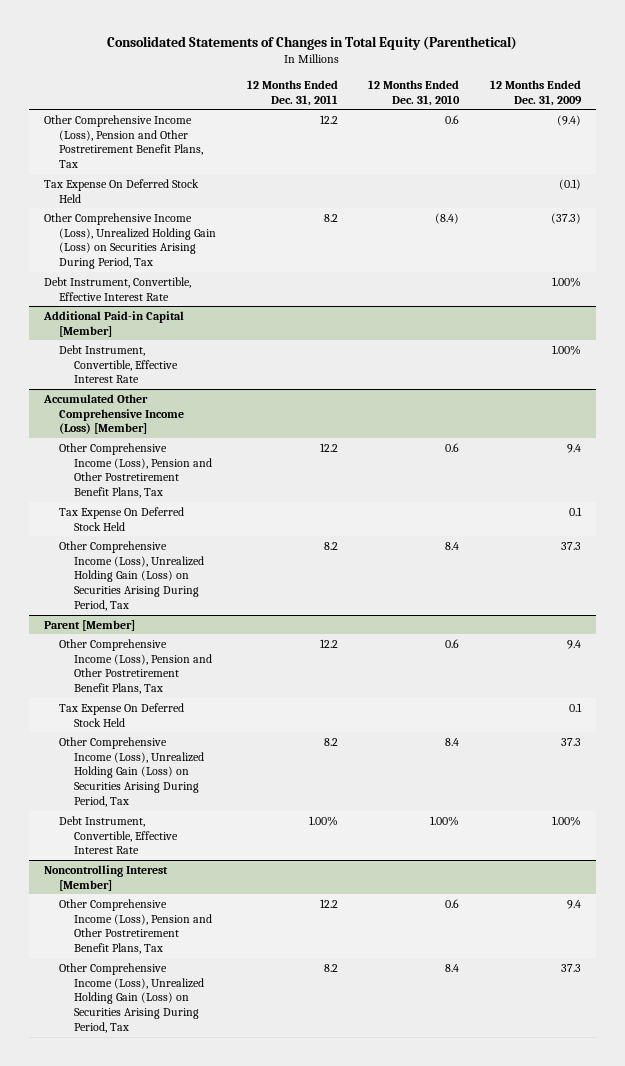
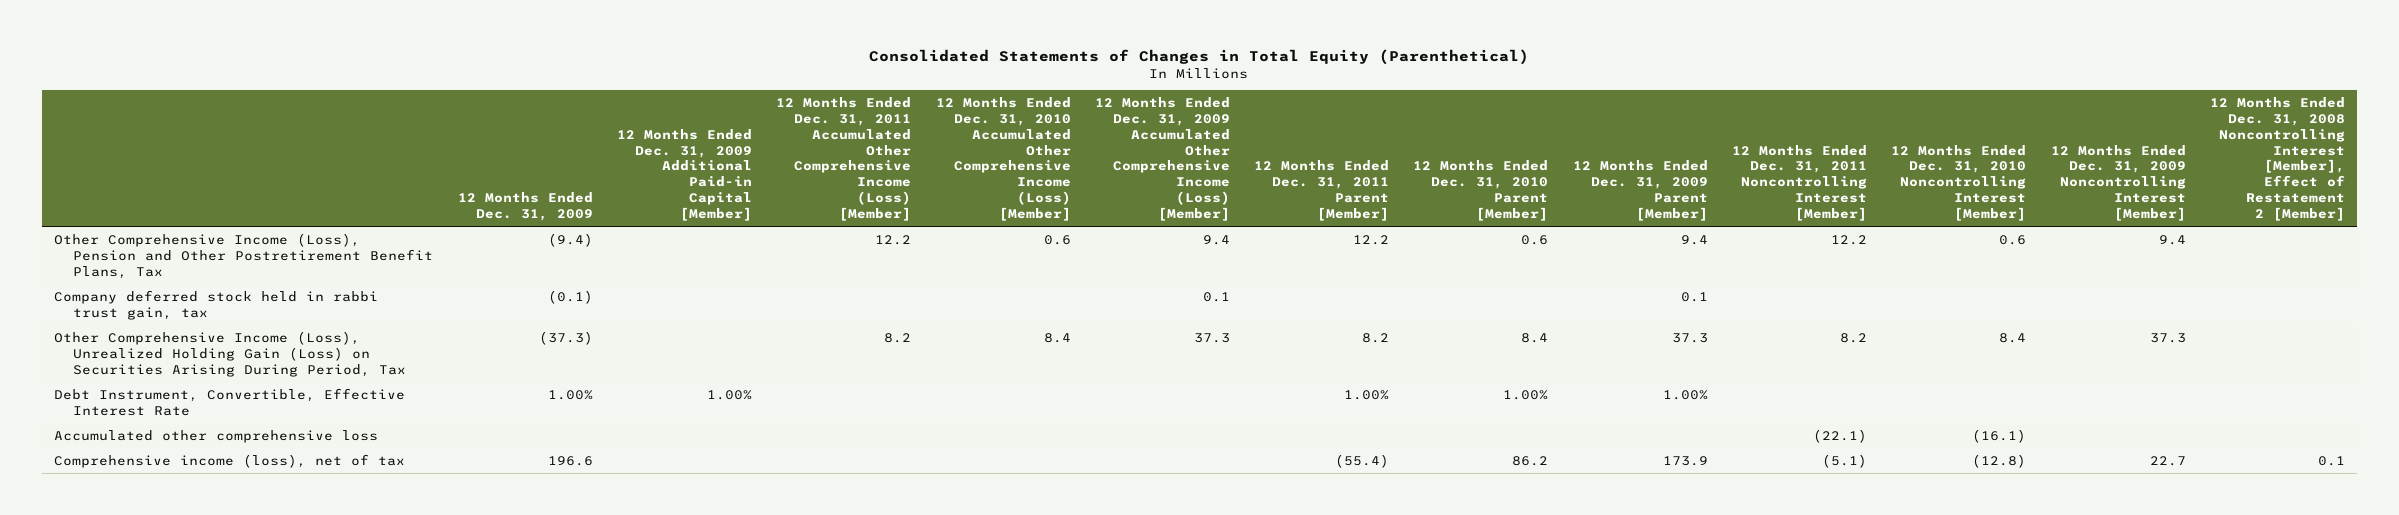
- | 12 Months Ended Dec. 31, 2011 | 12 Months Ended Dec. 31, 2010 | 12 Months Ended Dec. 31, 2009
+ | 12 Months Ended Dec. 31, 2009 | 12 Months Ended Dec. 31, 2009 Additional Paid-in Capital [Member] | 12 Months Ended Dec. 31, 2011 Accumulated Other Comprehensive Income (Loss) [Member] | 12 Months Ended Dec. 31, 2010 Accumulated Other Comprehensive Income (Loss) [Member] | 12 Months Ended Dec. 31, 2009 Accumulated Other Comprehensive Income (Loss) [Member] | 12 Months Ended Dec. 31, 2011 Parent [Member] | 12 Months Ended Dec. 31, 2010 Parent [Member] | 12 Months Ended Dec. 31, 2009 Parent [Member] | 12 Months Ended Dec. 31, 2011 Noncontrolling Interest [Member] | 12 Months Ended Dec. 31, 2010 Noncontrolling Interest [Member] | 12 Months Ended Dec. 31, 2009 Noncontrolling Interest [Member] | 12 Months Ended Dec. 31, 2008 Noncontrolling Interest [Member], Effect of Restatement 2 [Member]
- Tax Expense On Deferred Stock Held | | | (0.1)
+ Company deferred stock held in rabbi trust gain, tax | (0.1) | | | | 0.1 | | | 0.1 | | | |
- Additional Paid-in Capital [Member]
- Debt Instrument, Convertible, Effective Interest Rate | | | 1.00%
- Accumulated Other Comprehensive Income (Loss) [Member]
- Other Comprehensive Income (Loss), Pension and Other Postretirement Benefit Plans, Tax | 12.2 | 0.6 | 9.4
- Tax Expense On Deferred Stock Held | | | 0.1
- Other Comprehensive Income (Loss), Unrealized Holding Gain (Loss) on Securities Arising During Period, Tax | 8.2 | 8.4 | 37.3
- Parent [Member]
- Other Comprehensive Income (Loss), Pension and Other Postretirement Benefit Plans, Tax | 12.2 | 0.6 | 9.4
- Tax Expense On Deferred Stock Held | | | 0.1
- Other Comprehensive Income (Loss), Unrealized Holding Gain (Loss) on Securities Arising During Period, Tax | 8.2 | 8.4 | 37.3
- Debt Instrument, Convertible, Effective Interest Rate | 1.00% | 1.00% | 1.00%
- Noncontrolling Interest [Member]
- Other Comprehensive Income (Loss), Pension and Other Postretirement Benefit Plans, Tax | 12.2 | 0.6 | 9.4
- Other Comprehensive Income (Loss), Unrealized Holding Gain (Loss) on Securities Arising During Period, Tax | 8.2 | 8.4 | 37.3
+ Accumulated other comprehensive loss | | | | | | | | | (22.1) | (16.1) | |
+ Comprehensive income (loss), net of tax | 196.6 | | | | | (55.4) | 86.2 | 173.9 | (5.1) | (12.8) | 22.7 | 0.1

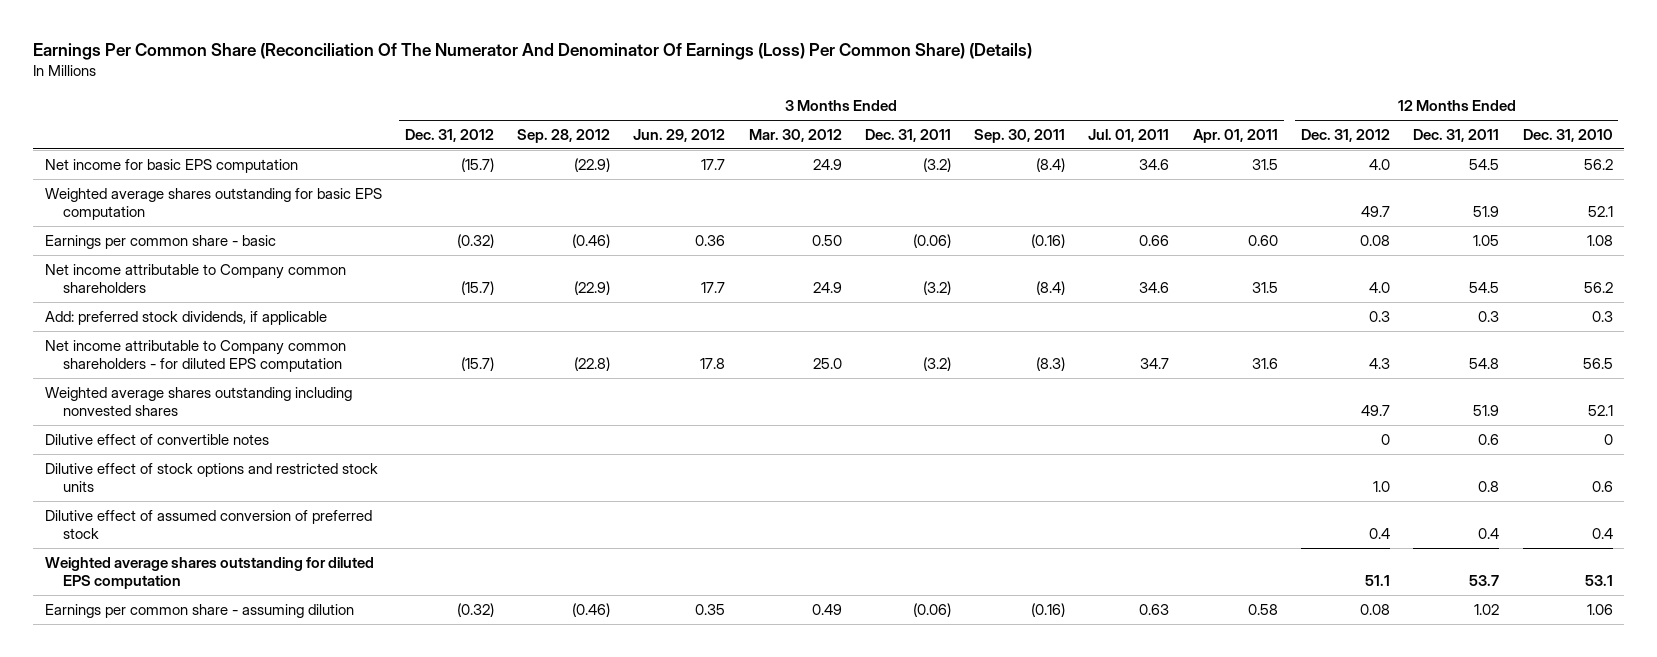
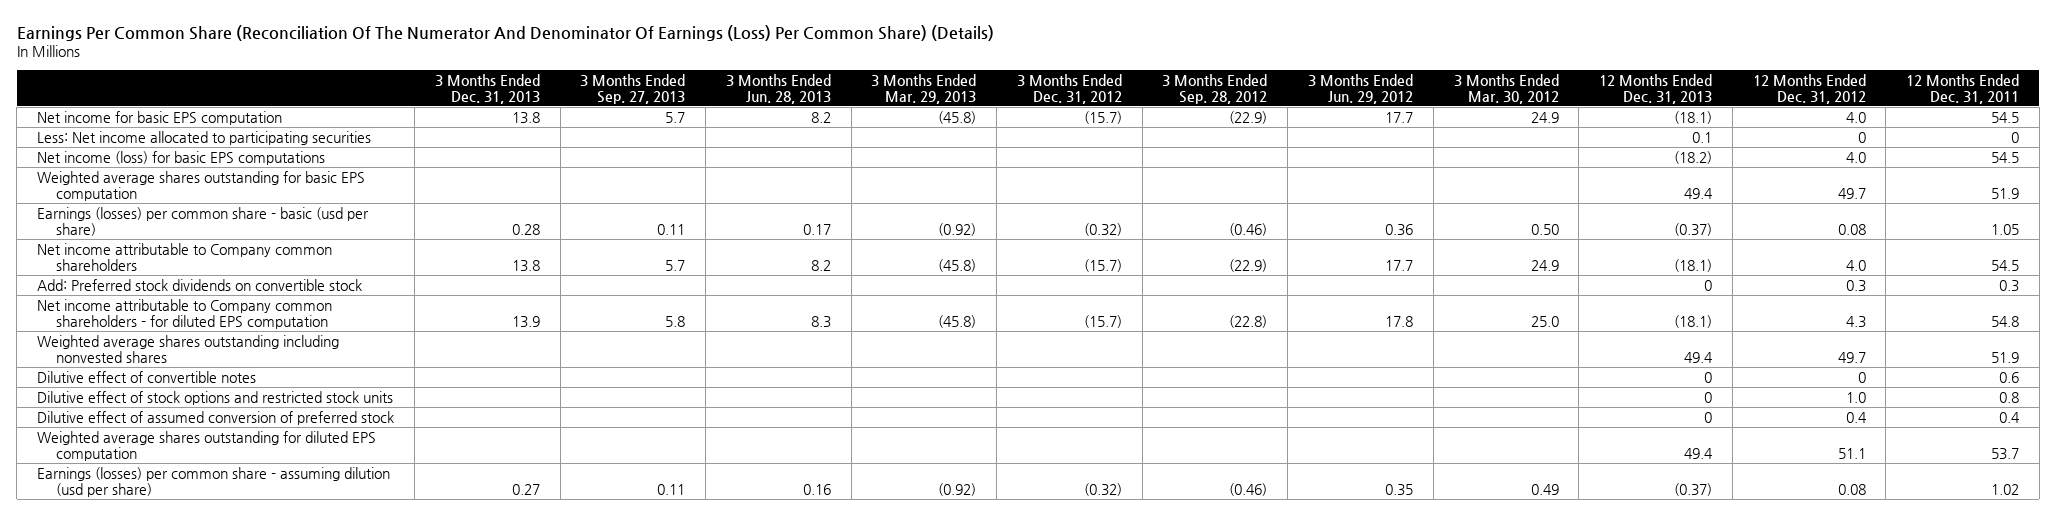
- | 3 Months Ended Dec. 31, 2012 | 3 Months Ended Sep. 28, 2012 | 3 Months Ended Jun. 29, 2012 | 3 Months Ended Mar. 30, 2012 | 3 Months Ended Dec. 31, 2011 | 3 Months Ended Sep. 30, 2011 | 3 Months Ended Jul. 01, 2011 | 3 Months Ended Apr. 01, 2011 | 12 Months Ended Dec. 31, 2012 | 12 Months Ended Dec. 31, 2011 | 12 Months Ended Dec. 31, 2010
+ | 3 Months Ended Dec. 31, 2013 | 3 Months Ended Sep. 27, 2013 | 3 Months Ended Jun. 28, 2013 | 3 Months Ended Mar. 29, 2013 | 3 Months Ended Dec. 31, 2012 | 3 Months Ended Sep. 28, 2012 | 3 Months Ended Jun. 29, 2012 | 3 Months Ended Mar. 30, 2012 | 12 Months Ended Dec. 31, 2013 | 12 Months Ended Dec. 31, 2012 | 12 Months Ended Dec. 31, 2011
+ Less: Net income allocated to participating securities | | | | | | | | | 0.1 | 0 | 0
+ Net income (loss) for basic EPS computations | | | | | | | | | (18.2) | 4.0 | 54.5
- Earnings per common share - basic | (0.32) | (0.46) | 0.36 | 0.50 | (0.06) | (0.16) | 0.66 | 0.60 | 0.08 | 1.05 | 1.08
+ Earnings (losses) per common share - basic (usd per share) | 0.28 | 0.11 | 0.17 | (0.92) | (0.32) | (0.46) | 0.36 | 0.50 | (0.37) | 0.08 | 1.05
- Add: preferred stock dividends, if applicable | | | | | | | | | 0.3 | 0.3 | 0.3
+ Add: Preferred stock dividends on convertible stock | | | | | | | | | 0 | 0.3 | 0.3
- Earnings per common share - assuming dilution | (0.32) | (0.46) | 0.35 | 0.49 | (0.06) | (0.16) | 0.63 | 0.58 | 0.08 | 1.02 | 1.06
+ Earnings (losses) per common share - assuming dilution (usd per share) | 0.27 | 0.11 | 0.16 | (0.92) | (0.32) | (0.46) | 0.35 | 0.49 | (0.37) | 0.08 | 1.02

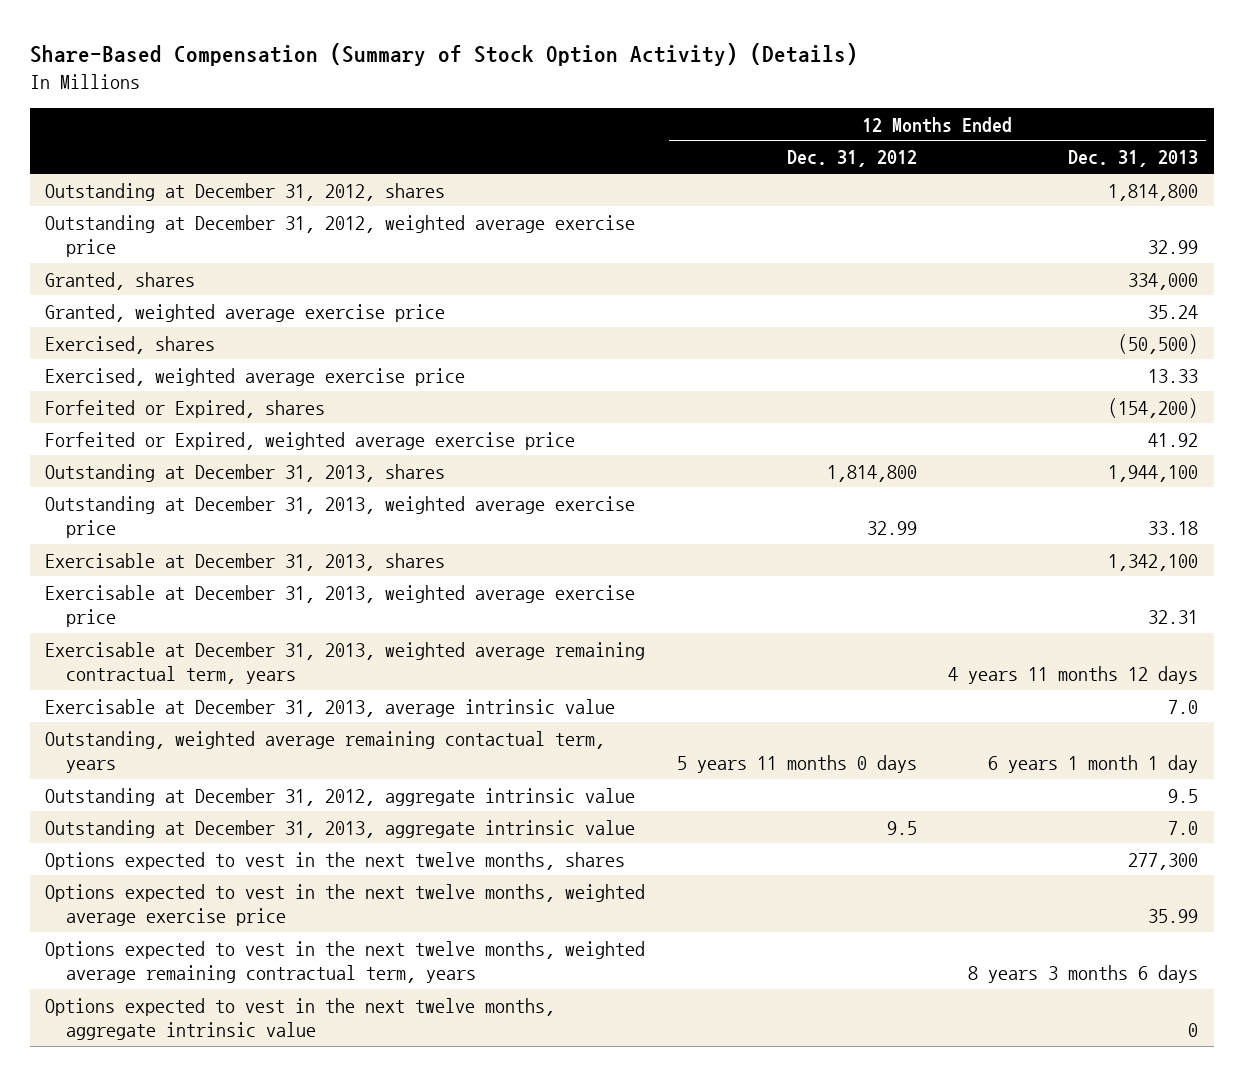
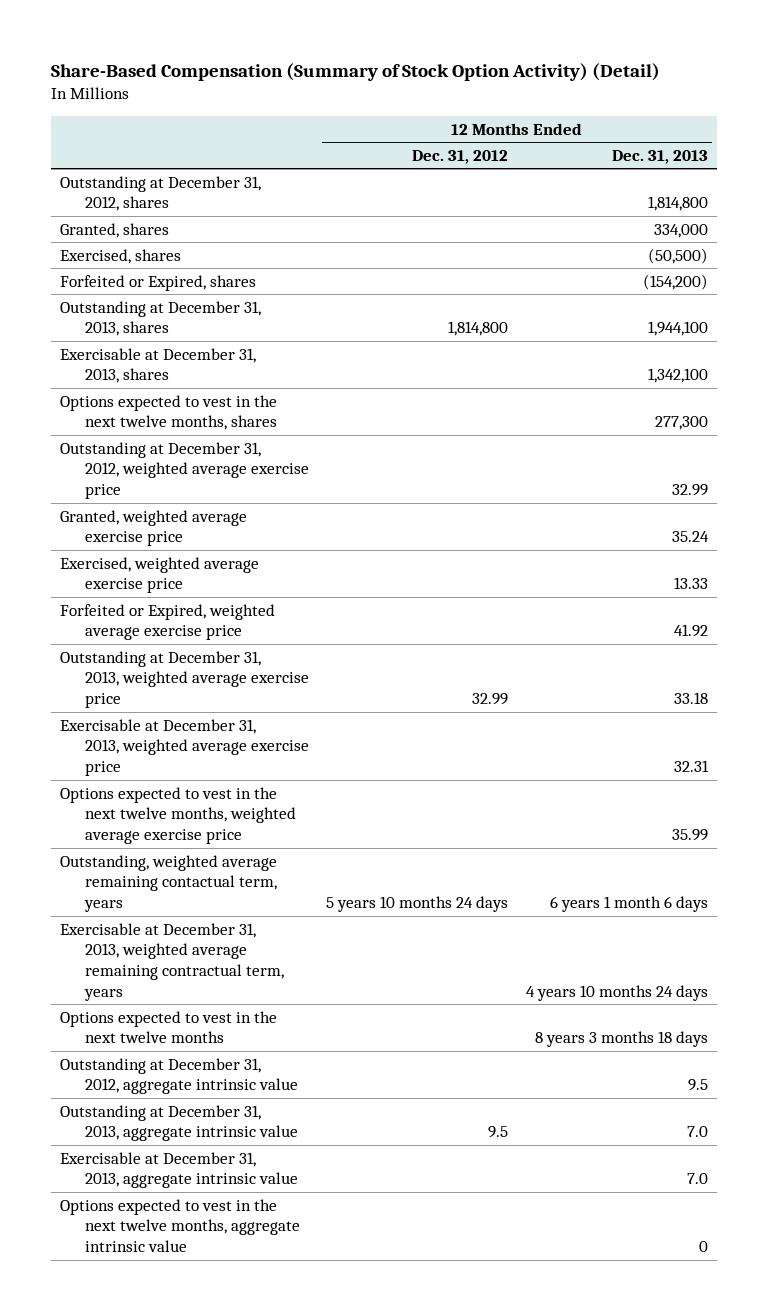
- Share-Based Compensation (Summary of Stock Option Activity) (Details)
+ Share-Based Compensation (Summary of Stock Option Activity) (Detail)
moved up: Options expected to vest in the next twelve months, shares | | 277,300
moved down: Outstanding at December 31, 2012, weighted average exercise price | | 32.99
moved down: Granted, weighted average exercise price | | 35.24
moved down: Exercised, weighted average exercise price | | 13.33
moved down: Forfeited or Expired, weighted average exercise price | | 41.92
moved down: Outstanding at December 31, 2013, weighted average exercise price | 32.99 | 33.18
- Exercisable at December 31, 2013, weighted average remaining contractual term, years | | 4 years 11 months 12 days
- Exercisable at December 31, 2013, average intrinsic value | | 7.0
- Outstanding, weighted average remaining contactual term, years | 5 years 11 months 0 days | 6 years 1 month 1 day
moved up: Options expected to vest in the next twelve months, weighted average exercise price | | 35.99
+ Outstanding, weighted average remaining contactual term, years | 5 years 10 months 24 days | 6 years 1 month 6 days
+ Exercisable at December 31, 2013, weighted average remaining contractual term, years | | 4 years 10 months 24 days
+ Options expected to vest in the next twelve months | | 8 years 3 months 18 days
- Options expected to vest in the next twelve months, weighted average remaining contractual term, years | | 8 years 3 months 6 days
+ Exercisable at December 31, 2013, aggregate intrinsic value | | 7.0

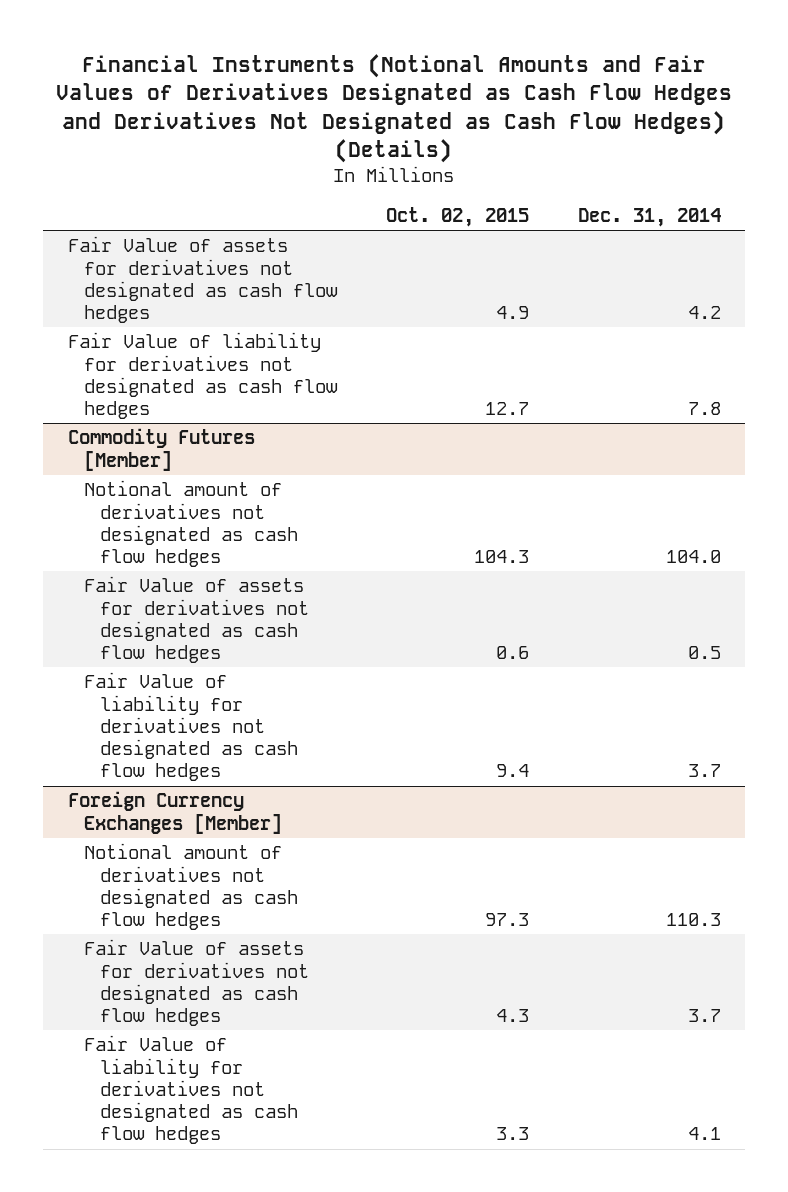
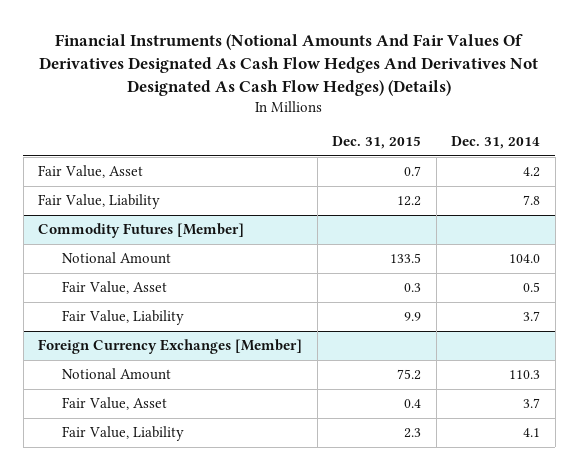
- Financial Instruments (Notional Amounts and Fair Values of Derivatives Designated as Cash Flow Hedges and Derivatives Not Designated as Cash Flow Hedges) (Details)
+ Financial Instruments (Notional Amounts And Fair Values Of Derivatives Designated As Cash Flow Hedges And Derivatives Not Designated As Cash Flow Hedges) (Details)
- | Oct. 02, 2015 | Dec. 31, 2014
+ | Dec. 31, 2015 | Dec. 31, 2014
- Fair Value of assets for derivatives not designated as cash flow hedges | 4.9 | 4.2
- Fair Value of liability for derivatives not designated as cash flow hedges | 12.7 | 7.8
+ Fair Value, Asset | 0.7 | 4.2
+ Fair Value, Liability | 12.2 | 7.8
@ Commodity Futures [Member]
- Notional amount of derivatives not designated as cash flow hedges | 104.3 | 104.0
- Fair Value of assets for derivatives not designated as cash flow hedges | 0.6 | 0.5
- Fair Value of liability for derivatives not designated as cash flow hedges | 9.4 | 3.7
+ Notional Amount | 133.5 | 104.0
+ Fair Value, Asset | 0.3 | 0.5
+ Fair Value, Liability | 9.9 | 3.7
@ Foreign Currency Exchanges [Member]
- Notional amount of derivatives not designated as cash flow hedges | 97.3 | 110.3
- Fair Value of assets for derivatives not designated as cash flow hedges | 4.3 | 3.7
- Fair Value of liability for derivatives not designated as cash flow hedges | 3.3 | 4.1
+ Notional Amount | 75.2 | 110.3
+ Fair Value, Asset | 0.4 | 3.7
+ Fair Value, Liability | 2.3 | 4.1

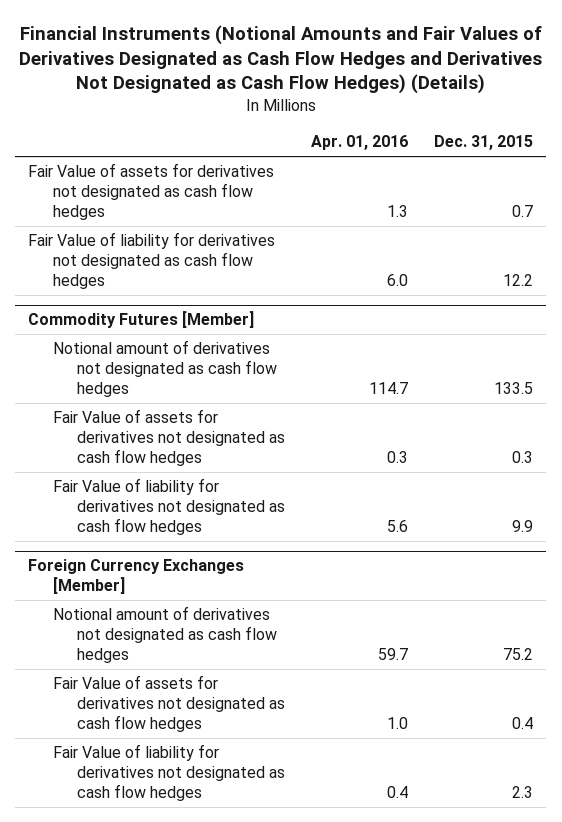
- Financial Instruments (Notional Amounts And Fair Values Of Derivatives Designated As Cash Flow Hedges And Derivatives Not Designated As Cash Flow Hedges) (Details)
+ Financial Instruments (Notional Amounts and Fair Values of Derivatives Designated as Cash Flow Hedges and Derivatives Not Designated as Cash Flow Hedges) (Details)
- | Dec. 31, 2015 | Dec. 31, 2014
+ | Apr. 01, 2016 | Dec. 31, 2015
- Fair Value, Asset | 0.7 | 4.2
- Fair Value, Liability | 12.2 | 7.8
+ Fair Value of assets for derivatives not designated as cash flow hedges | 1.3 | 0.7
+ Fair Value of liability for derivatives not designated as cash flow hedges | 6.0 | 12.2
@ Commodity Futures [Member]
- Notional Amount | 133.5 | 104.0
- Fair Value, Asset | 0.3 | 0.5
- Fair Value, Liability | 9.9 | 3.7
+ Notional amount of derivatives not designated as cash flow hedges | 114.7 | 133.5
+ Fair Value of assets for derivatives not designated as cash flow hedges | 0.3 | 0.3
+ Fair Value of liability for derivatives not designated as cash flow hedges | 5.6 | 9.9
@ Foreign Currency Exchanges [Member]
- Notional Amount | 75.2 | 110.3
- Fair Value, Asset | 0.4 | 3.7
- Fair Value, Liability | 2.3 | 4.1
+ Notional amount of derivatives not designated as cash flow hedges | 59.7 | 75.2
+ Fair Value of assets for derivatives not designated as cash flow hedges | 1.0 | 0.4
+ Fair Value of liability for derivatives not designated as cash flow hedges | 0.4 | 2.3

